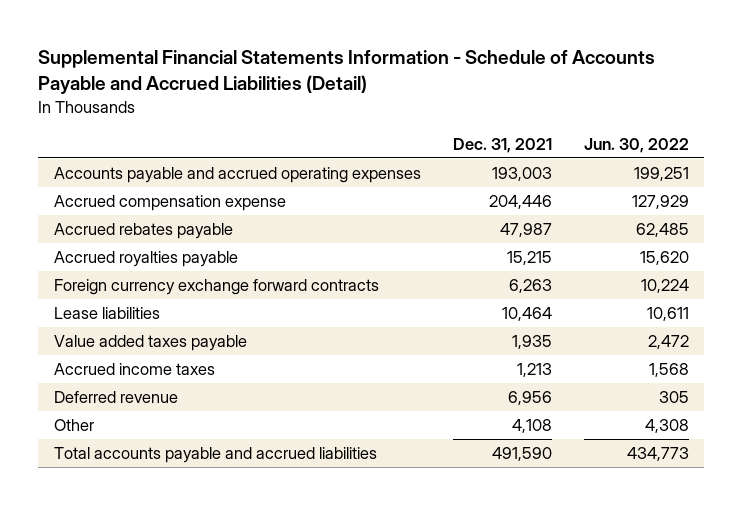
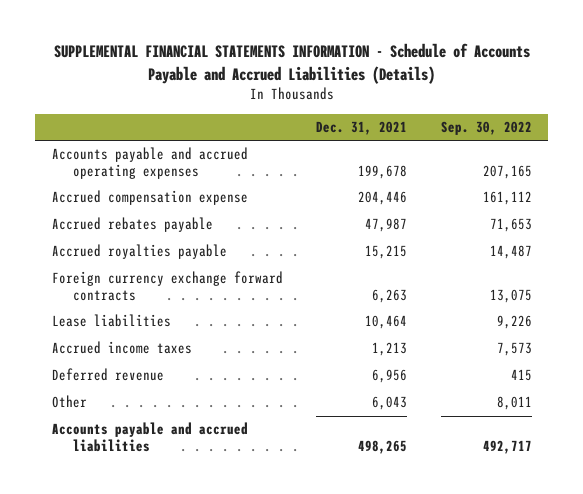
- Supplemental Financial Statements Information - Schedule of Accounts Payable and Accrued Liabilities (Detail)
+ SUPPLEMENTAL FINANCIAL STATEMENTS INFORMATION - Schedule of Accounts Payable and Accrued Liabilities (Details)
- | Dec. 31, 2021 | Jun. 30, 2022
+ | Dec. 31, 2021 | Sep. 30, 2022
- Accounts payable and accrued operating expenses | 193,003 | 199,251
+ Accounts payable and accrued operating expenses | 199,678 | 207,165
- Value added taxes payable | 1,935 | 2,472
- Other | 4,108 | 4,308
- Total accounts payable and accrued liabilities | 491,590 | 434,773
+ Other | 6,043 | 8,011
+ Accounts payable and accrued liabilities | 498,265 | 492,717

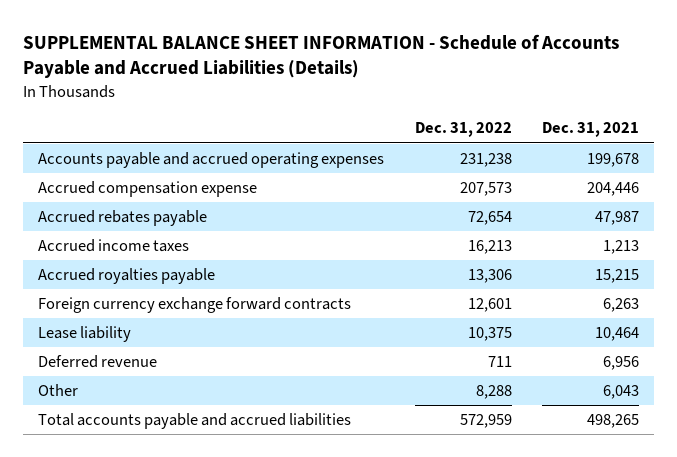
- SUPPLEMENTAL FINANCIAL STATEMENTS INFORMATION - Schedule of Accounts Payable and Accrued Liabilities (Details)
+ SUPPLEMENTAL BALANCE SHEET INFORMATION - Schedule of Accounts Payable and Accrued Liabilities (Details)
- | Dec. 31, 2021 | Sep. 30, 2022
+ | Dec. 31, 2022 | Dec. 31, 2021
moved up: Accrued income taxes | 16,213 | 1,213
- Lease liabilities | 10,464 | 9,226
+ Lease liability | 10,375 | 10,464
- Accounts payable and accrued liabilities | 498,265 | 492,717
+ Total accounts payable and accrued liabilities | 572,959 | 498,265

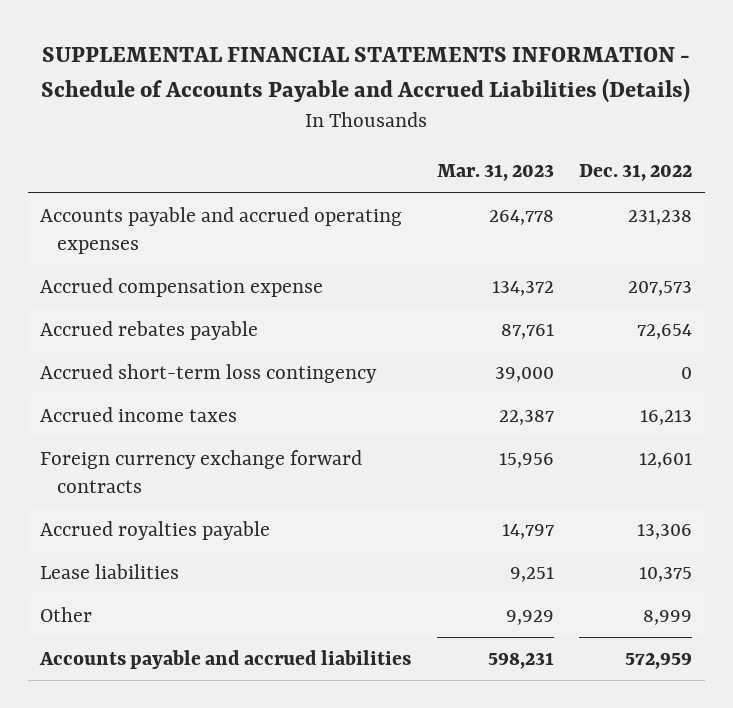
- SUPPLEMENTAL BALANCE SHEET INFORMATION - Schedule of Accounts Payable and Accrued Liabilities (Details)
+ SUPPLEMENTAL FINANCIAL STATEMENTS INFORMATION - Schedule of Accounts Payable and Accrued Liabilities (Details)
- | Dec. 31, 2022 | Dec. 31, 2021
+ | Mar. 31, 2023 | Dec. 31, 2022
+ Accrued short-term loss contingency | 39,000 | 0
- Lease liability | 10,375 | 10,464
- Deferred revenue | 711 | 6,956
- Other | 8,288 | 6,043
- Total accounts payable and accrued liabilities | 572,959 | 498,265
moved down: Accrued royalties payable | 14,797 | 13,306
+ Lease liabilities | 9,251 | 10,375
+ Other | 9,929 | 8,999
+ Accounts payable and accrued liabilities | 598,231 | 572,959

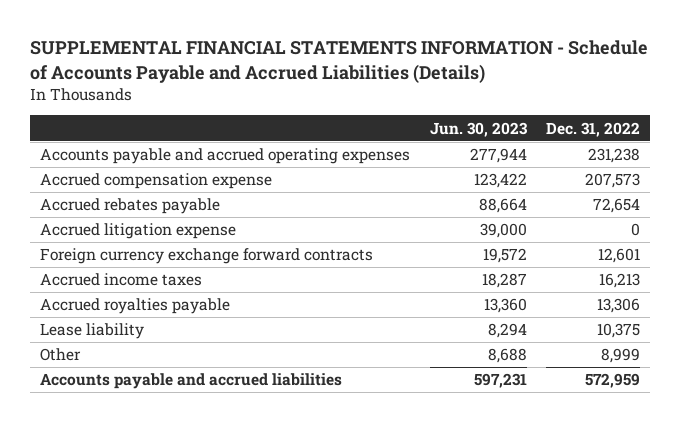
- | Mar. 31, 2023 | Dec. 31, 2022
+ | Jun. 30, 2023 | Dec. 31, 2022
- Accrued short-term loss contingency | 39,000 | 0
+ Accrued litigation expense | 39,000 | 0
moved down: Accrued income taxes | 18,287 | 16,213
- Lease liabilities | 9,251 | 10,375
+ Lease liability | 8,294 | 10,375

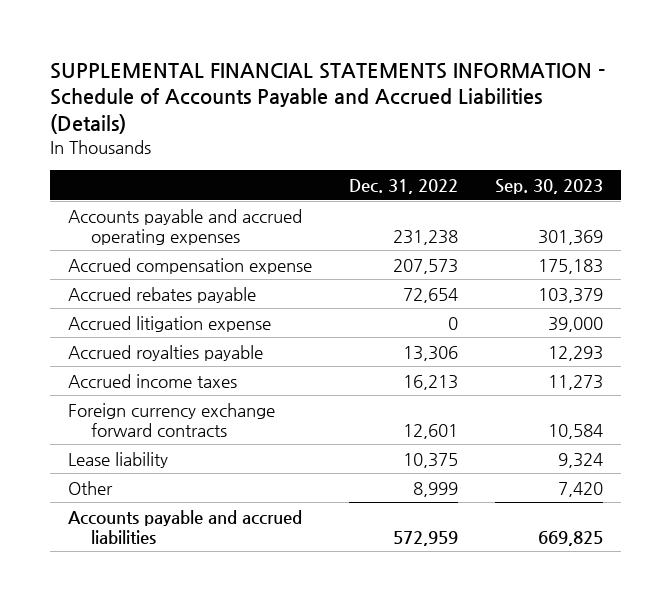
- | Jun. 30, 2023 | Dec. 31, 2022
+ | Dec. 31, 2022 | Sep. 30, 2023
moved down: Accrued income taxes | 16,213 | 11,273
moved down: Foreign currency exchange forward contracts | 12,601 | 10,584

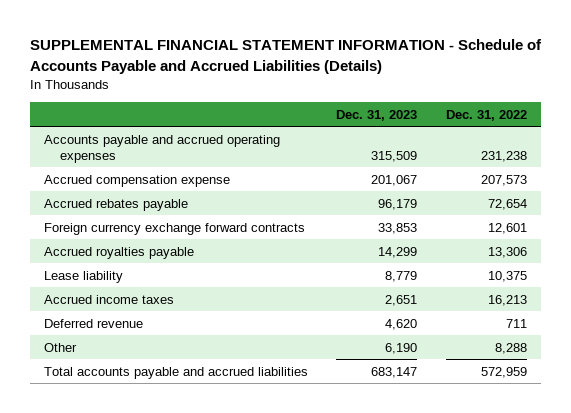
- SUPPLEMENTAL FINANCIAL STATEMENTS INFORMATION - Schedule of Accounts Payable and Accrued Liabilities (Details)
+ SUPPLEMENTAL FINANCIAL STATEMENT INFORMATION - Schedule of Accounts Payable and Accrued Liabilities (Details)
- | Dec. 31, 2022 | Sep. 30, 2023
+ | Dec. 31, 2023 | Dec. 31, 2022
- Accrued litigation expense | 0 | 39,000
moved down: Accrued royalties payable | 14,299 | 13,306
- Other | 8,999 | 7,420
- Accounts payable and accrued liabilities | 572,959 | 669,825
moved down: Accrued income taxes | 2,651 | 16,213
+ Deferred revenue | 4,620 | 711
+ Other | 6,190 | 8,288
+ Total accounts payable and accrued liabilities | 683,147 | 572,959

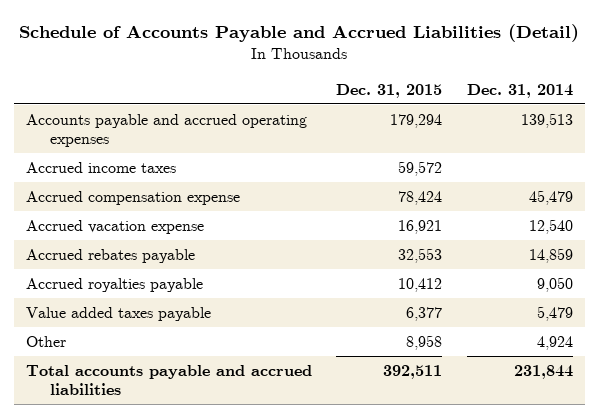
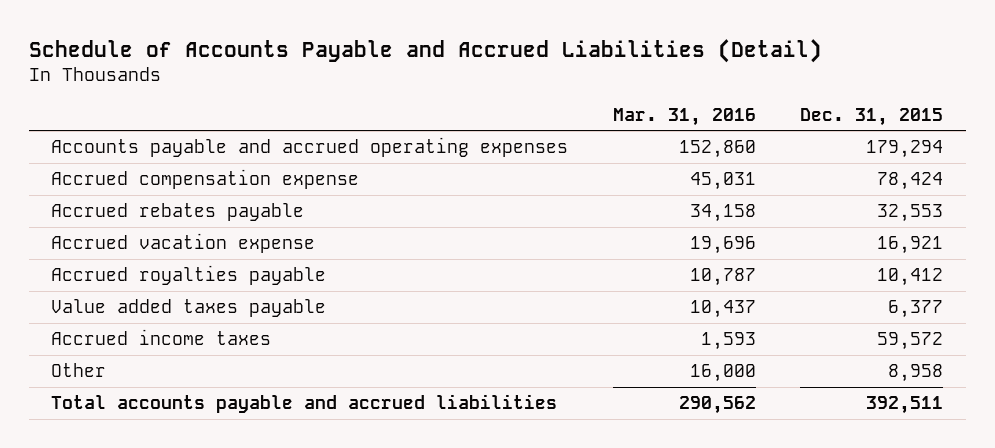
- | Dec. 31, 2015 | Dec. 31, 2014
+ | Mar. 31, 2016 | Dec. 31, 2015
moved down: Accrued vacation expense | 19,696 | 16,921
moved down: Accrued income taxes | 1,593 | 59,572

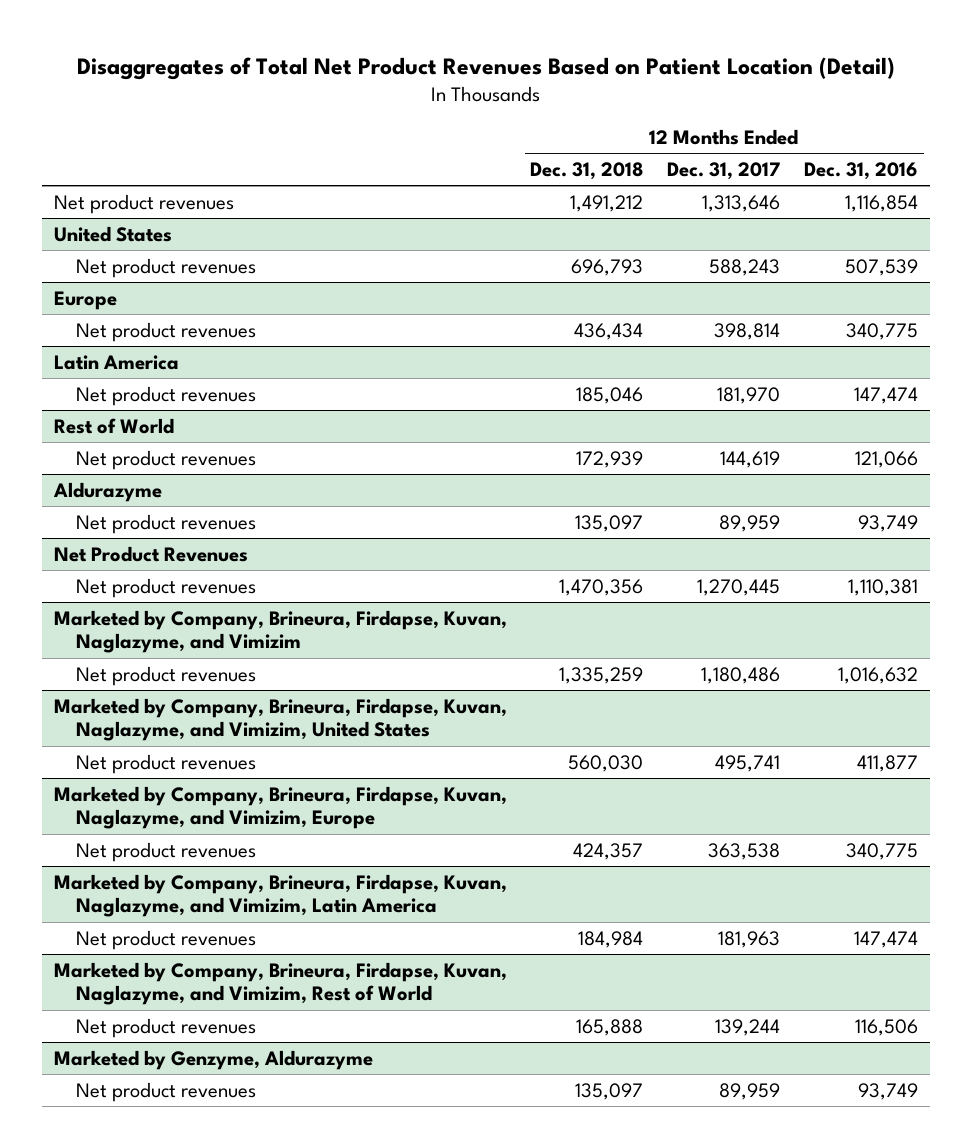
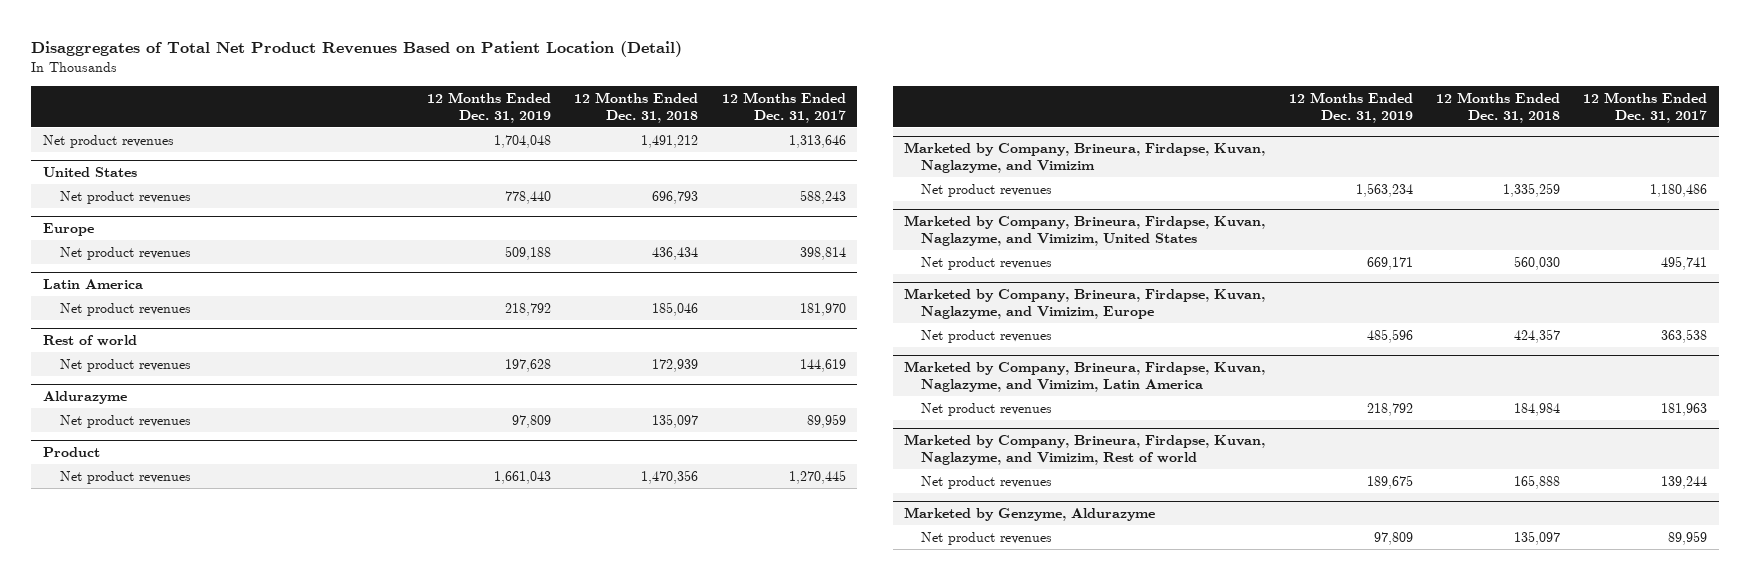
- | 12 Months Ended Dec. 31, 2018 | 12 Months Ended Dec. 31, 2017 | 12 Months Ended Dec. 31, 2016
+ | 12 Months Ended Dec. 31, 2019 | 12 Months Ended Dec. 31, 2018 | 12 Months Ended Dec. 31, 2017
- Rest of World
+ Rest of world
- Net Product Revenues
+ Product
- Marketed by Company, Brineura, Firdapse, Kuvan, Naglazyme, and Vimizim, Rest of World
+ Marketed by Company, Brineura, Firdapse, Kuvan, Naglazyme, and Vimizim, Rest of world

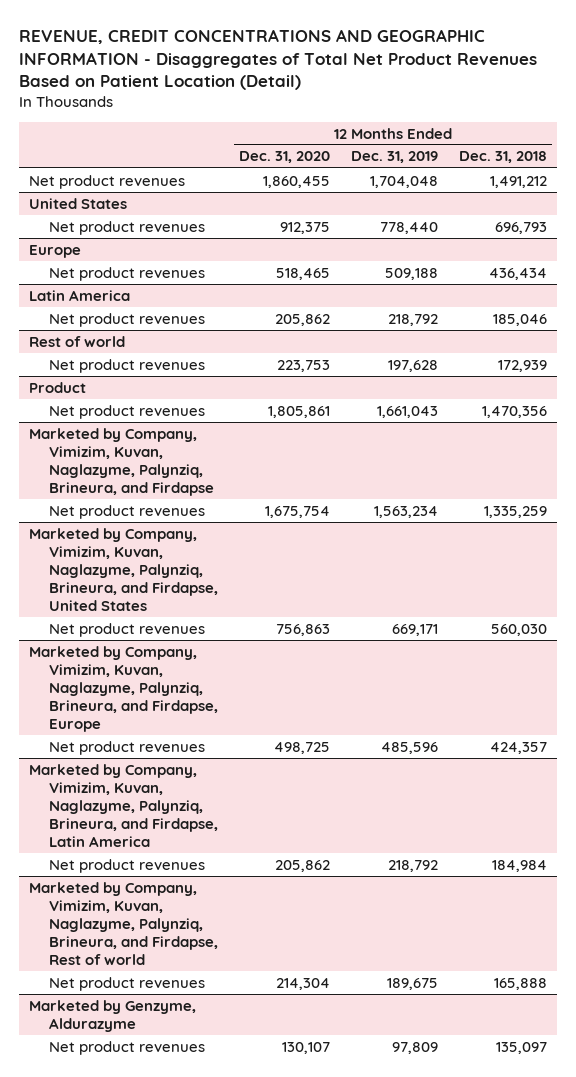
- Disaggregates of Total Net Product Revenues Based on Patient Location (Detail)
+ REVENUE, CREDIT CONCENTRATIONS AND GEOGRAPHIC INFORMATION - Disaggregates of Total Net Product Revenues Based on Patient Location (Detail)
- | 12 Months Ended Dec. 31, 2019 | 12 Months Ended Dec. 31, 2018 | 12 Months Ended Dec. 31, 2017
+ | 12 Months Ended Dec. 31, 2020 | 12 Months Ended Dec. 31, 2019 | 12 Months Ended Dec. 31, 2018
- Aldurazyme
- Net product revenues | 97,809 | 135,097 | 89,959
- Marketed by Company, Brineura, Firdapse, Kuvan, Naglazyme, and Vimizim
+ Marketed by Company, Vimizim, Kuvan, Naglazyme, Palynziq, Brineura, and Firdapse
- Marketed by Company, Brineura, Firdapse, Kuvan, Naglazyme, and Vimizim, United States
+ Marketed by Company, Vimizim, Kuvan, Naglazyme, Palynziq, Brineura, and Firdapse, United States
- Marketed by Company, Brineura, Firdapse, Kuvan, Naglazyme, and Vimizim, Europe
+ Marketed by Company, Vimizim, Kuvan, Naglazyme, Palynziq, Brineura, and Firdapse, Europe
- Marketed by Company, Brineura, Firdapse, Kuvan, Naglazyme, and Vimizim, Latin America
+ Marketed by Company, Vimizim, Kuvan, Naglazyme, Palynziq, Brineura, and Firdapse, Latin America
- Marketed by Company, Brineura, Firdapse, Kuvan, Naglazyme, and Vimizim, Rest of world
+ Marketed by Company, Vimizim, Kuvan, Naglazyme, Palynziq, Brineura, and Firdapse, Rest of world

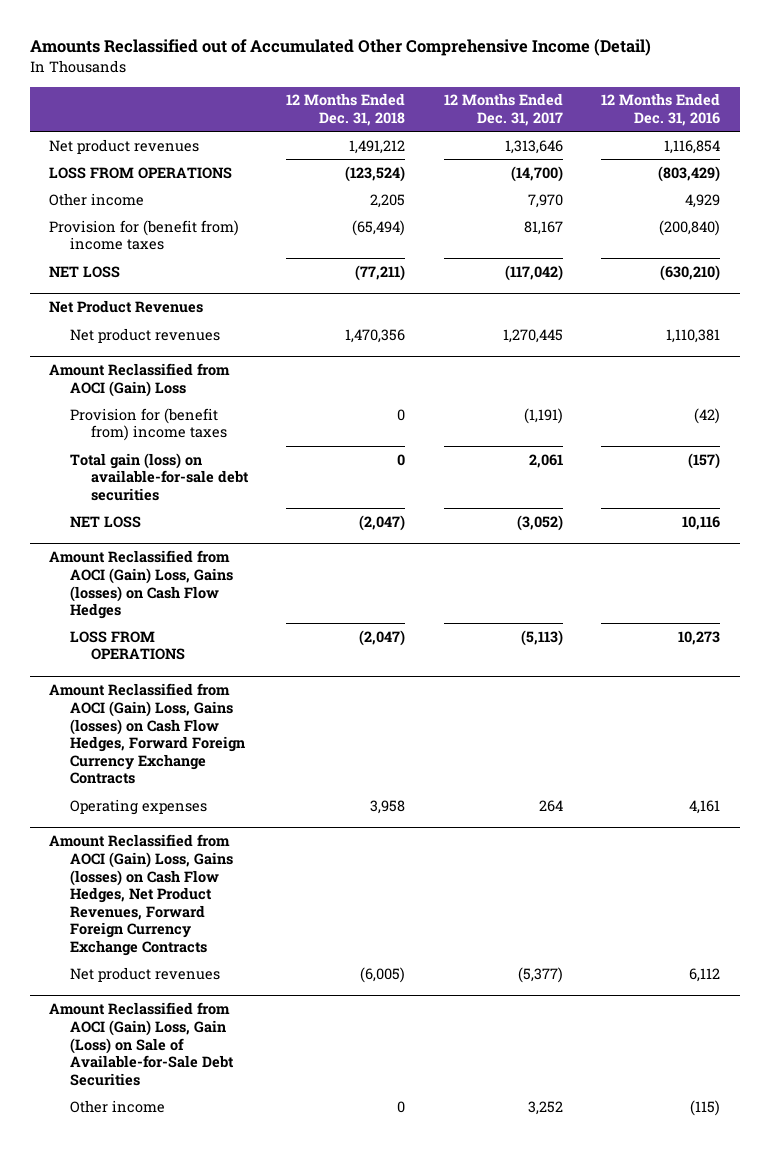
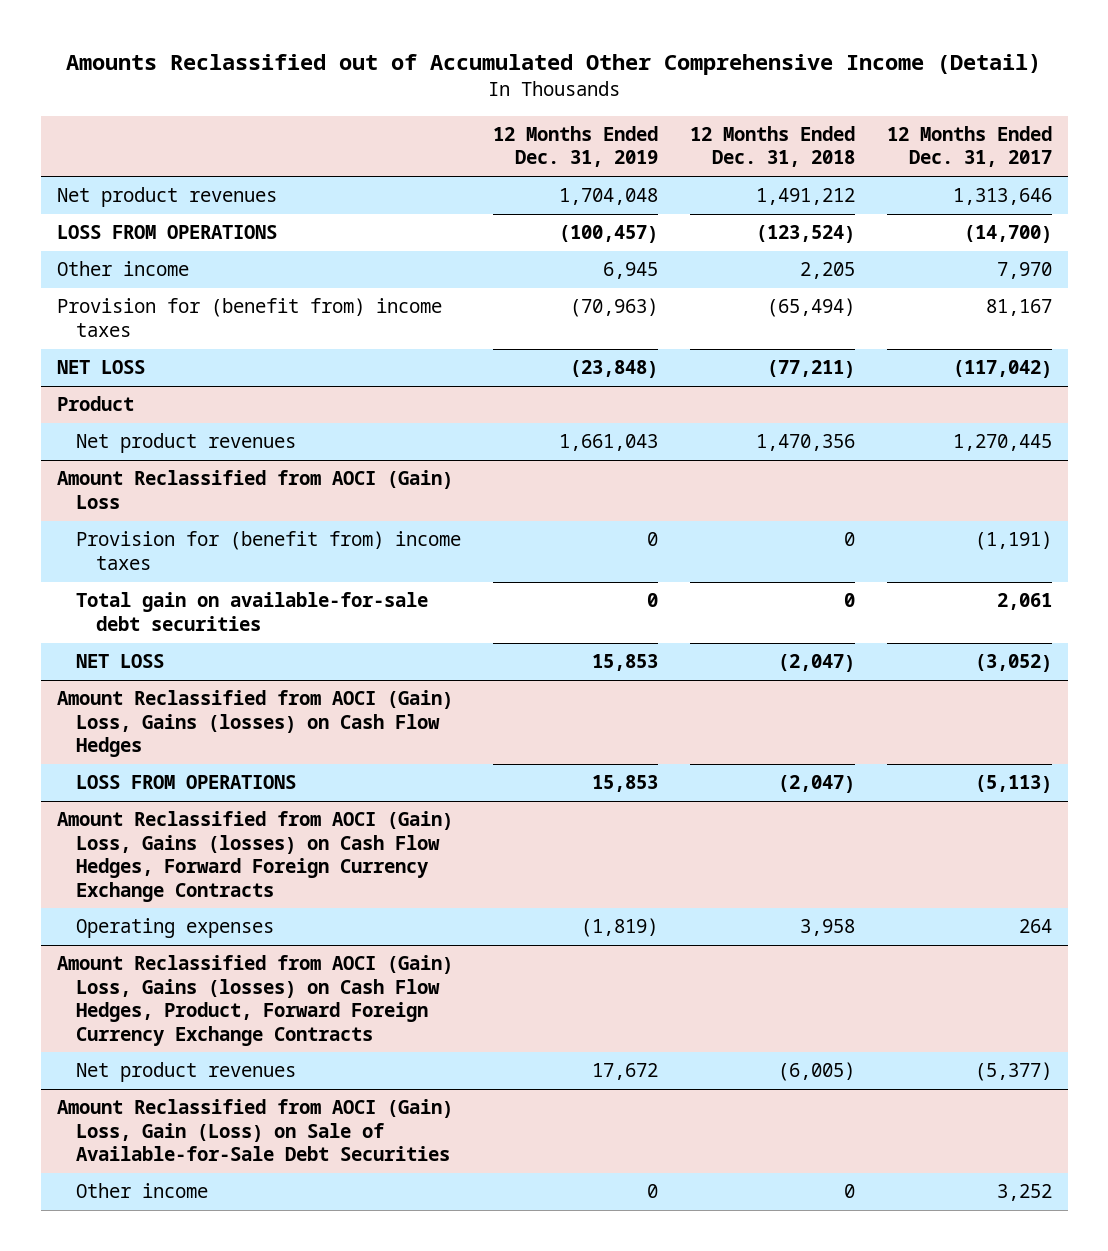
- | 12 Months Ended Dec. 31, 2018 | 12 Months Ended Dec. 31, 2017 | 12 Months Ended Dec. 31, 2016
+ | 12 Months Ended Dec. 31, 2019 | 12 Months Ended Dec. 31, 2018 | 12 Months Ended Dec. 31, 2017
- Net Product Revenues
+ Product
@ Amount Reclassified from AOCI (Gain) Loss
- Total gain (loss) on available-for-sale debt securities | 0 | 2,061 | (157)
+ Total gain on available-for-sale debt securities | 0 | 0 | 2,061
- Amount Reclassified from AOCI (Gain) Loss, Gains (losses) on Cash Flow Hedges, Net Product Revenues, Forward Foreign Currency Exchange Contracts
+ Amount Reclassified from AOCI (Gain) Loss, Gains (losses) on Cash Flow Hedges, Product, Forward Foreign Currency Exchange Contracts

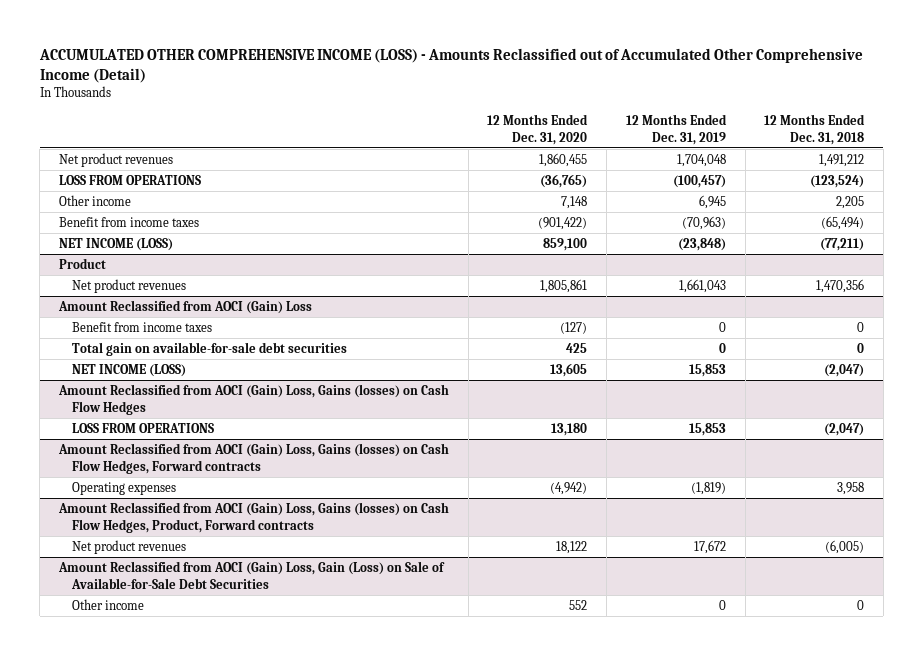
- Amounts Reclassified out of Accumulated Other Comprehensive Income (Detail)
+ ACCUMULATED OTHER COMPREHENSIVE INCOME (LOSS) - Amounts Reclassified out of Accumulated Other Comprehensive Income (Detail)
- | 12 Months Ended Dec. 31, 2019 | 12 Months Ended Dec. 31, 2018 | 12 Months Ended Dec. 31, 2017
+ | 12 Months Ended Dec. 31, 2020 | 12 Months Ended Dec. 31, 2019 | 12 Months Ended Dec. 31, 2018
- Provision for (benefit from) income taxes | (70,963) | (65,494) | 81,167
- NET LOSS | (23,848) | (77,211) | (117,042)
+ Benefit from income taxes | (901,422) | (70,963) | (65,494)
+ NET INCOME (LOSS) | 859,100 | (23,848) | (77,211)
@ Amount Reclassified from AOCI (Gain) Loss
- Provision for (benefit from) income taxes | 0 | 0 | (1,191)
+ Benefit from income taxes | (127) | 0 | 0
- NET LOSS | 15,853 | (2,047) | (3,052)
+ NET INCOME (LOSS) | 13,605 | 15,853 | (2,047)
- Amount Reclassified from AOCI (Gain) Loss, Gains (losses) on Cash Flow Hedges, Forward Foreign Currency Exchange Contracts
+ Amount Reclassified from AOCI (Gain) Loss, Gains (losses) on Cash Flow Hedges, Forward contracts
- Amount Reclassified from AOCI (Gain) Loss, Gains (losses) on Cash Flow Hedges, Product, Forward Foreign Currency Exchange Contracts
+ Amount Reclassified from AOCI (Gain) Loss, Gains (losses) on Cash Flow Hedges, Product, Forward contracts

